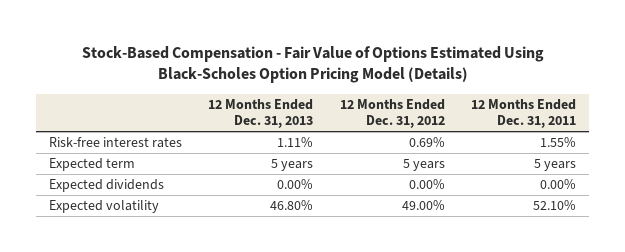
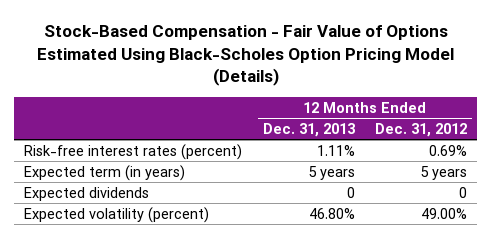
- | 12 Months Ended Dec. 31, 2013 | 12 Months Ended Dec. 31, 2012 | 12 Months Ended Dec. 31, 2011
+ | 12 Months Ended Dec. 31, 2013 | 12 Months Ended Dec. 31, 2012
- Risk-free interest rates | 1.11% | 0.69% | 1.55%
- Expected term | 5 years | 5 years | 5 years
- Expected dividends | 0.00% | 0.00% | 0.00%
- Expected volatility | 46.80% | 49.00% | 52.10%
+ Risk-free interest rates (percent) | 1.11% | 0.69%
+ Expected term (in years) | 5 years | 5 years
+ Expected dividends | 0 | 0
+ Expected volatility (percent) | 46.80% | 49.00%

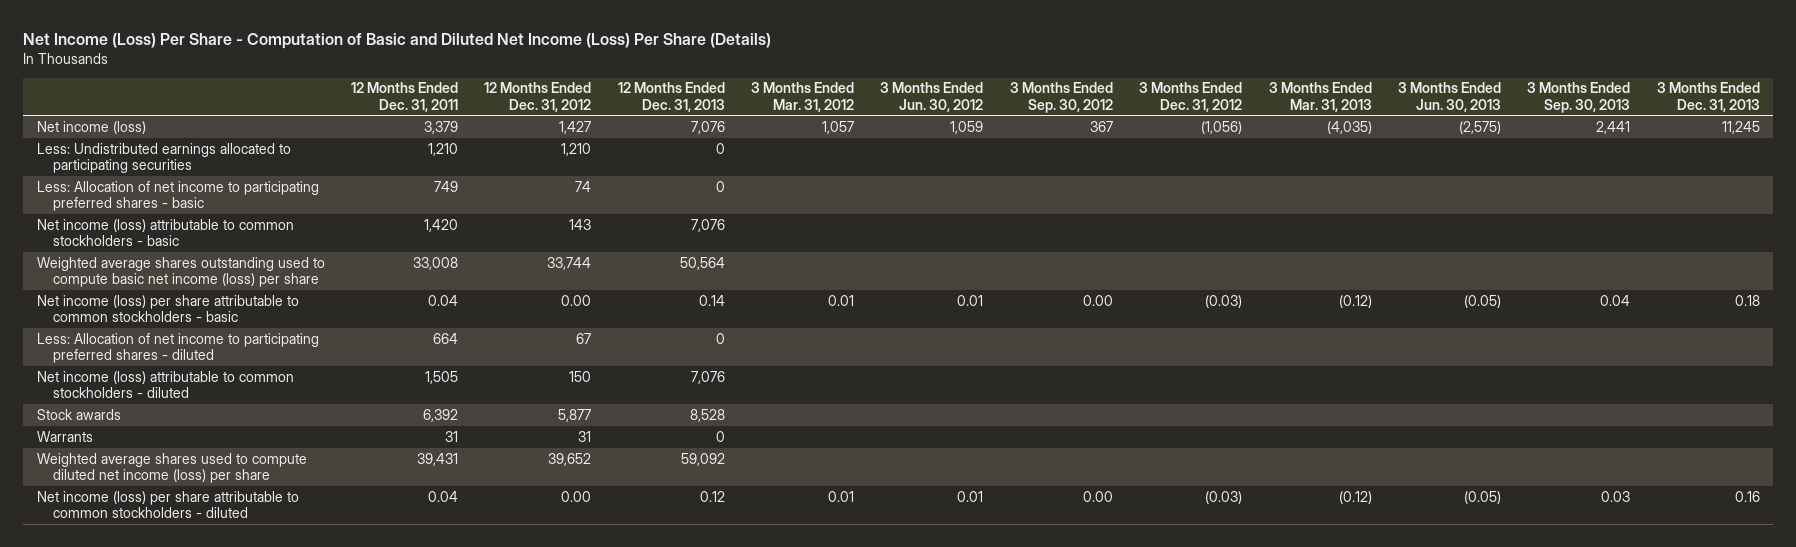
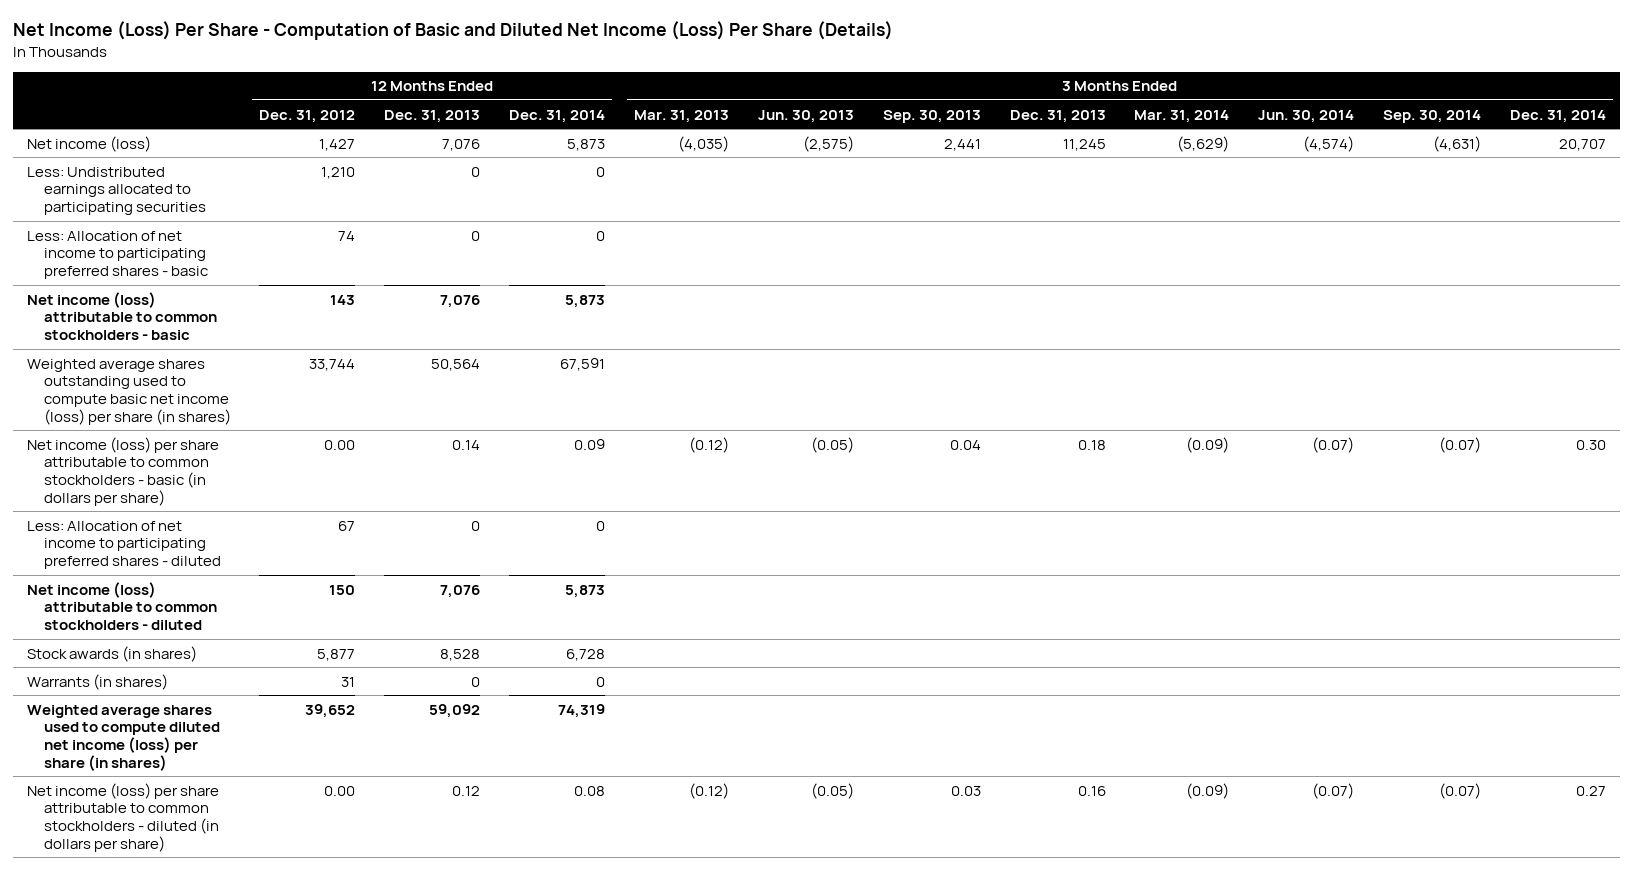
- | 12 Months Ended Dec. 31, 2011 | 12 Months Ended Dec. 31, 2012 | 12 Months Ended Dec. 31, 2013 | 3 Months Ended Mar. 31, 2012 | 3 Months Ended Jun. 30, 2012 | 3 Months Ended Sep. 30, 2012 | 3 Months Ended Dec. 31, 2012 | 3 Months Ended Mar. 31, 2013 | 3 Months Ended Jun. 30, 2013 | 3 Months Ended Sep. 30, 2013 | 3 Months Ended Dec. 31, 2013
+ | 12 Months Ended Dec. 31, 2012 | 12 Months Ended Dec. 31, 2013 | 12 Months Ended Dec. 31, 2014 | 3 Months Ended Mar. 31, 2013 | 3 Months Ended Jun. 30, 2013 | 3 Months Ended Sep. 30, 2013 | 3 Months Ended Dec. 31, 2013 | 3 Months Ended Mar. 31, 2014 | 3 Months Ended Jun. 30, 2014 | 3 Months Ended Sep. 30, 2014 | 3 Months Ended Dec. 31, 2014
- Weighted average shares outstanding used to compute basic net income (loss) per share | 33,008 | 33,744 | 50,564 | | | | | | | |
- Net income (loss) per share attributable to common stockholders - basic | 0.04 | 0.00 | 0.14 | 0.01 | 0.01 | 0.00 | (0.03) | (0.12) | (0.05) | 0.04 | 0.18
+ Weighted average shares outstanding used to compute basic net income (loss) per share (in shares) | 33,744 | 50,564 | 67,591 | | | | | | | |
+ Net income (loss) per share attributable to common stockholders - basic (in dollars per share) | 0.00 | 0.14 | 0.09 | (0.12) | (0.05) | 0.04 | 0.18 | (0.09) | (0.07) | (0.07) | 0.30
- Stock awards | 6,392 | 5,877 | 8,528 | | | | | | | |
- Warrants | 31 | 31 | 0 | | | | | | | |
- Weighted average shares used to compute diluted net income (loss) per share | 39,431 | 39,652 | 59,092 | | | | | | | |
- Net income (loss) per share attributable to common stockholders - diluted | 0.04 | 0.00 | 0.12 | 0.01 | 0.01 | 0.00 | (0.03) | (0.12) | (0.05) | 0.03 | 0.16
+ Stock awards (in shares) | 5,877 | 8,528 | 6,728 | | | | | | | |
+ Warrants (in shares) | 31 | 0 | 0 | | | | | | | |
+ Weighted average shares used to compute diluted net income (loss) per share (in shares) | 39,652 | 59,092 | 74,319 | | | | | | | |
+ Net income (loss) per share attributable to common stockholders - diluted (in dollars per share) | 0.00 | 0.12 | 0.08 | (0.12) | (0.05) | 0.03 | 0.16 | (0.09) | (0.07) | (0.07) | 0.27

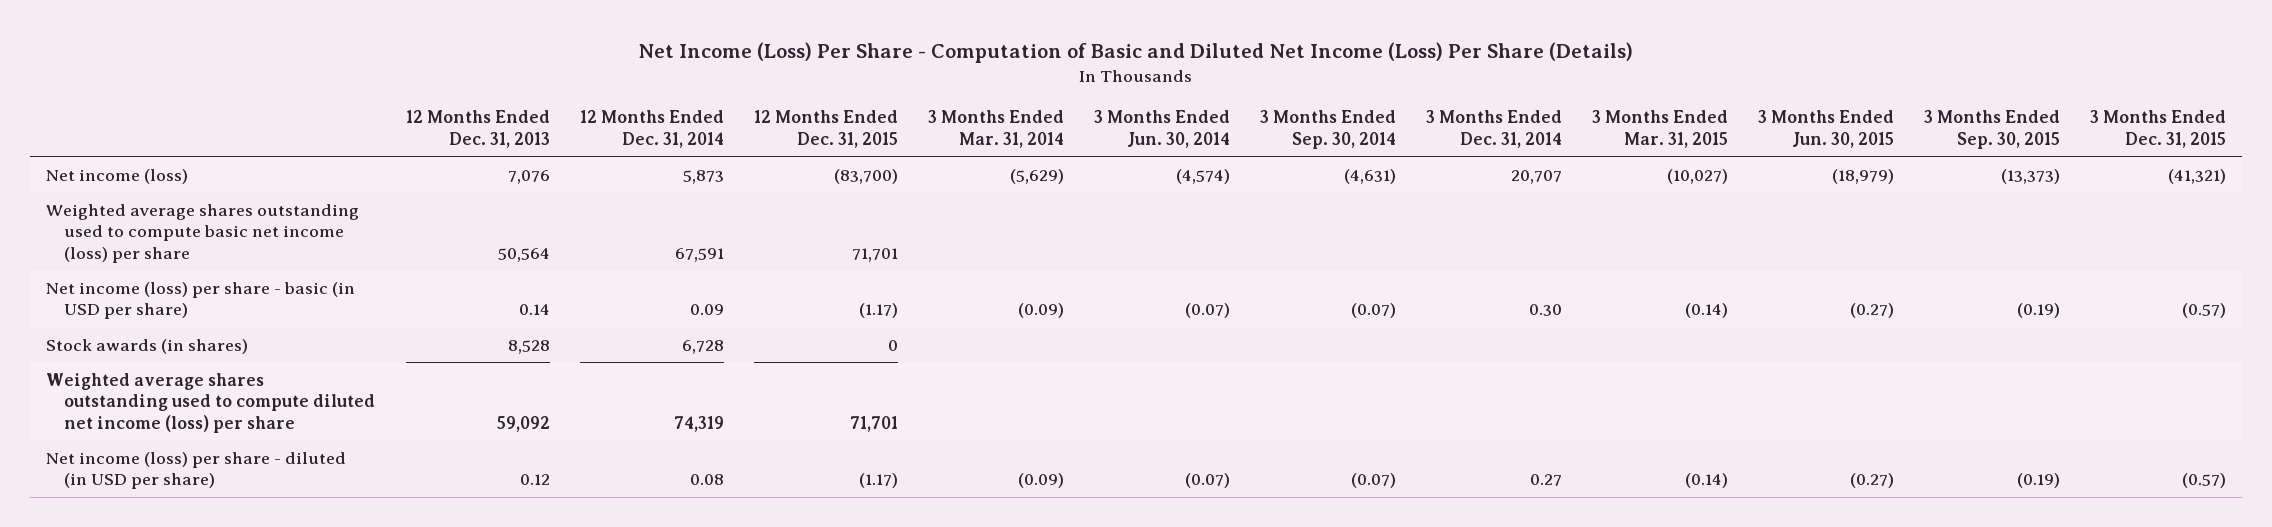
- | 12 Months Ended Dec. 31, 2012 | 12 Months Ended Dec. 31, 2013 | 12 Months Ended Dec. 31, 2014 | 3 Months Ended Mar. 31, 2013 | 3 Months Ended Jun. 30, 2013 | 3 Months Ended Sep. 30, 2013 | 3 Months Ended Dec. 31, 2013 | 3 Months Ended Mar. 31, 2014 | 3 Months Ended Jun. 30, 2014 | 3 Months Ended Sep. 30, 2014 | 3 Months Ended Dec. 31, 2014
+ | 12 Months Ended Dec. 31, 2013 | 12 Months Ended Dec. 31, 2014 | 12 Months Ended Dec. 31, 2015 | 3 Months Ended Mar. 31, 2014 | 3 Months Ended Jun. 30, 2014 | 3 Months Ended Sep. 30, 2014 | 3 Months Ended Dec. 31, 2014 | 3 Months Ended Mar. 31, 2015 | 3 Months Ended Jun. 30, 2015 | 3 Months Ended Sep. 30, 2015 | 3 Months Ended Dec. 31, 2015
- Less: Undistributed earnings allocated to participating securities | 1,210 | 0 | 0 | | | | | | | |
- Less: Allocation of net income to participating preferred shares - basic | 74 | 0 | 0 | | | | | | | |
- Net income (loss) attributable to common stockholders - basic | 143 | 7,076 | 5,873 | | | | | | | |
- Weighted average shares outstanding used to compute basic net income (loss) per share (in shares) | 33,744 | 50,564 | 67,591 | | | | | | | |
- Net income (loss) per share attributable to common stockholders - basic (in dollars per share) | 0.00 | 0.14 | 0.09 | (0.12) | (0.05) | 0.04 | 0.18 | (0.09) | (0.07) | (0.07) | 0.30
- Less: Allocation of net income to participating preferred shares - diluted | 67 | 0 | 0 | | | | | | | |
- Net income (loss) attributable to common stockholders - diluted | 150 | 7,076 | 5,873 | | | | | | | |
+ Weighted average shares outstanding used to compute basic net income (loss) per share | 50,564 | 67,591 | 71,701 | | | | | | | |
+ Net income (loss) per share - basic (in USD per share) | 0.14 | 0.09 | (1.17) | (0.09) | (0.07) | (0.07) | 0.30 | (0.14) | (0.27) | (0.19) | (0.57)
- Warrants (in shares) | 31 | 0 | 0 | | | | | | | |
- Weighted average shares used to compute diluted net income (loss) per share (in shares) | 39,652 | 59,092 | 74,319 | | | | | | | |
- Net income (loss) per share attributable to common stockholders - diluted (in dollars per share) | 0.00 | 0.12 | 0.08 | (0.12) | (0.05) | 0.03 | 0.16 | (0.09) | (0.07) | (0.07) | 0.27
+ Weighted average shares outstanding used to compute diluted net income (loss) per share | 59,092 | 74,319 | 71,701 | | | | | | | |
+ Net income (loss) per share - diluted (in USD per share) | 0.12 | 0.08 | (1.17) | (0.09) | (0.07) | (0.07) | 0.27 | (0.14) | (0.27) | (0.19) | (0.57)

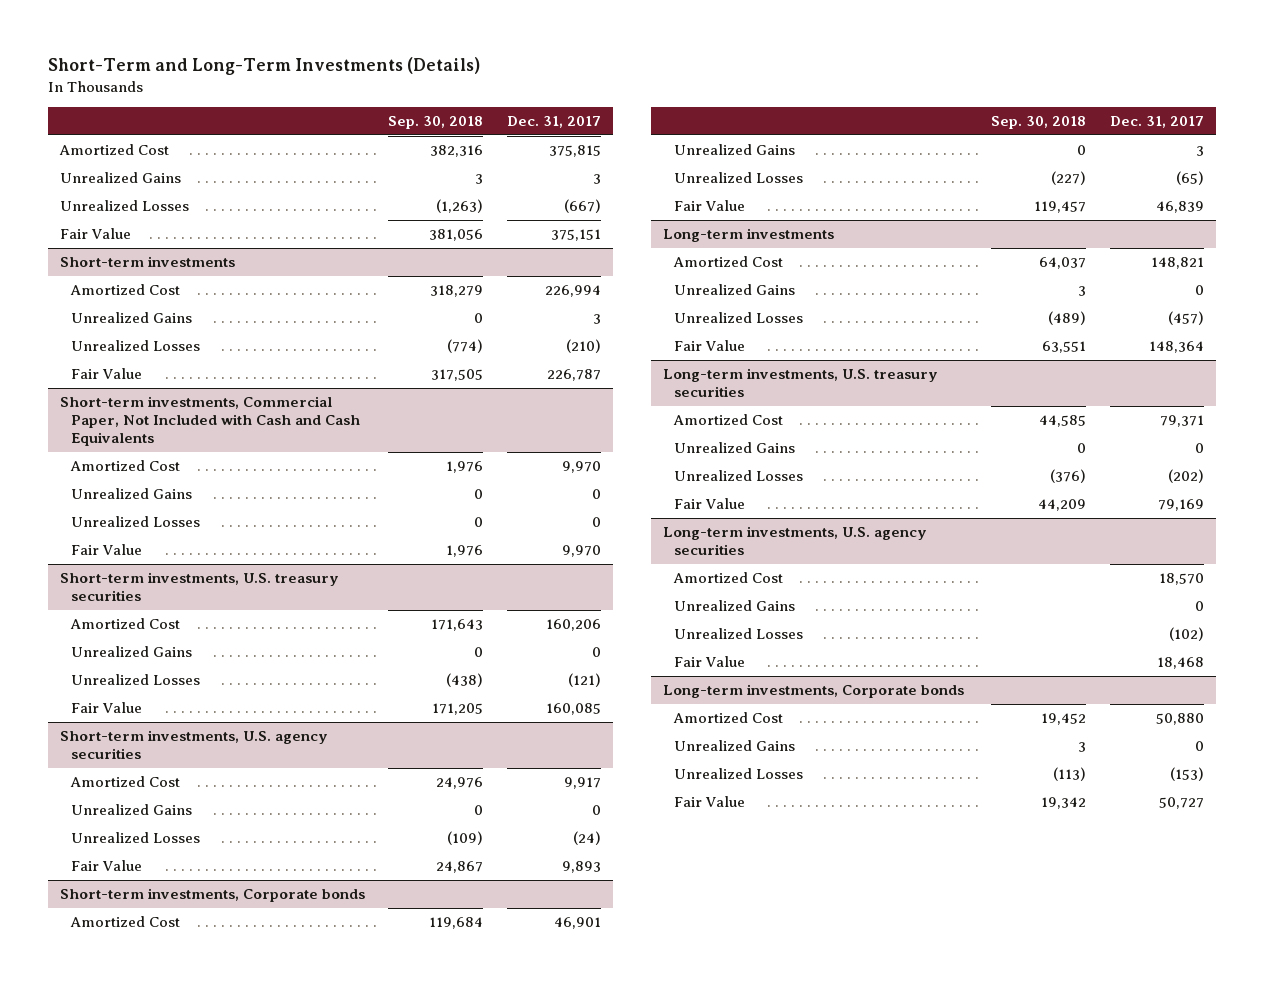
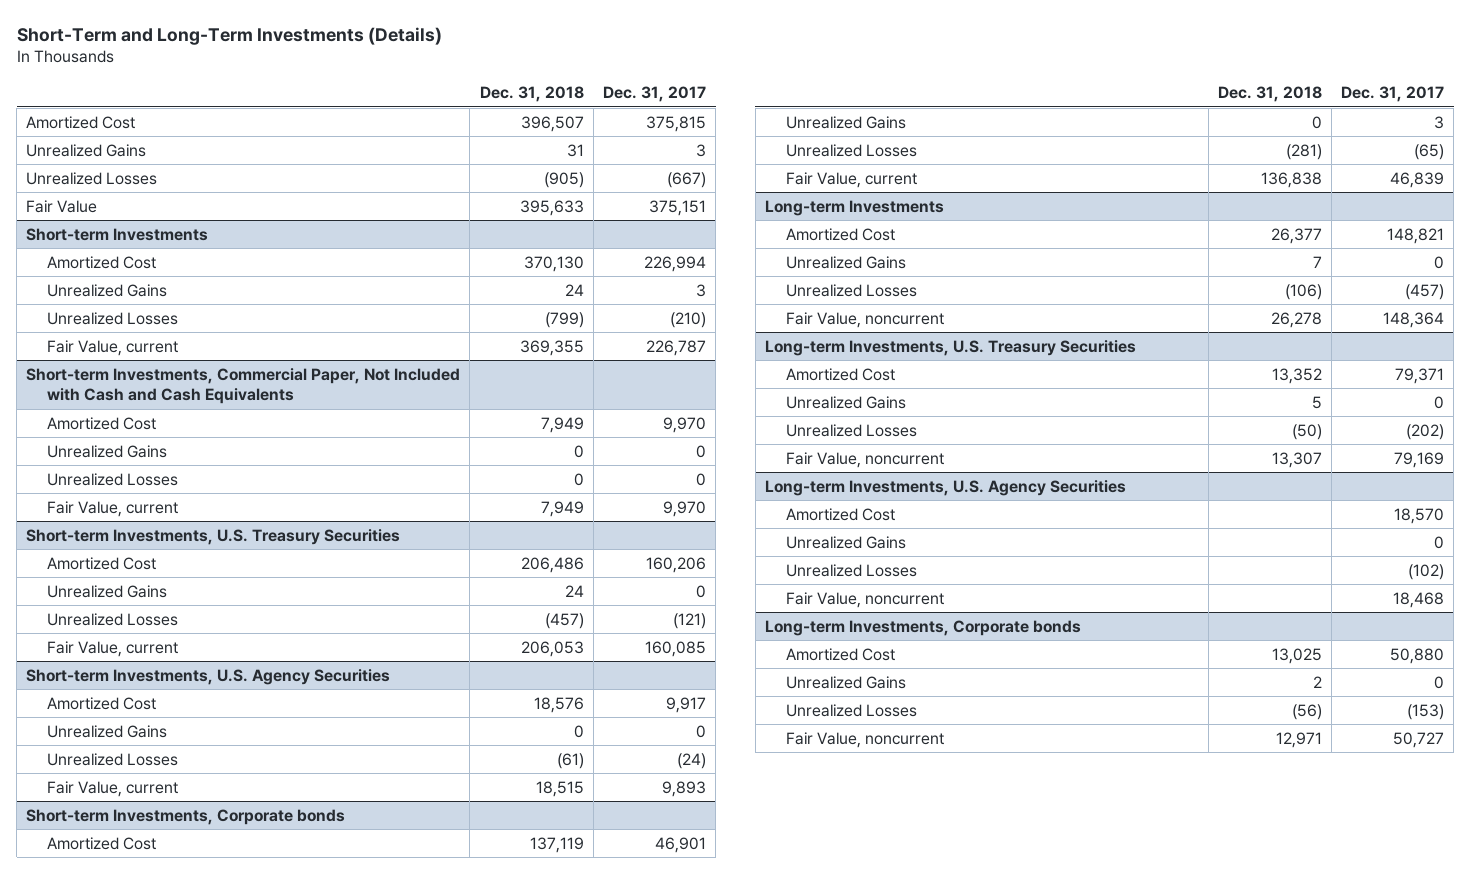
- | Sep. 30, 2018 | Dec. 31, 2017
+ | Dec. 31, 2018 | Dec. 31, 2017
- Short-term investments
+ Short-term Investments
- Fair Value | 317,505 | 226,787
- Short-term investments, Commercial Paper, Not Included with Cash and Cash Equivalents
+ Fair Value, current | 369,355 | 226,787
+ Short-term Investments, Commercial Paper, Not Included with Cash and Cash Equivalents
- Fair Value | 1,976 | 9,970
- Short-term investments, U.S. treasury securities
+ Fair Value, current | 7,949 | 9,970
+ Short-term Investments, U.S. Treasury Securities
- Fair Value | 171,205 | 160,085
- Short-term investments, U.S. agency securities
+ Fair Value, current | 206,053 | 160,085
+ Short-term Investments, U.S. Agency Securities
- Fair Value | 24,867 | 9,893
- Short-term investments, Corporate bonds
+ Fair Value, current | 18,515 | 9,893
+ Short-term Investments, Corporate bonds
- Fair Value | 119,457 | 46,839
- Long-term investments
+ Fair Value, current | 136,838 | 46,839
+ Long-term Investments
- Fair Value | 63,551 | 148,364
- Long-term investments, U.S. treasury securities
+ Fair Value, noncurrent | 26,278 | 148,364
+ Long-term Investments, U.S. Treasury Securities
- Fair Value | 44,209 | 79,169
- Long-term investments, U.S. agency securities
+ Fair Value, noncurrent | 13,307 | 79,169
+ Long-term Investments, U.S. Agency Securities
- Fair Value | | 18,468
- Long-term investments, Corporate bonds
+ Fair Value, noncurrent | | 18,468
+ Long-term Investments, Corporate bonds
- Fair Value | 19,342 | 50,727
+ Fair Value, noncurrent | 12,971 | 50,727

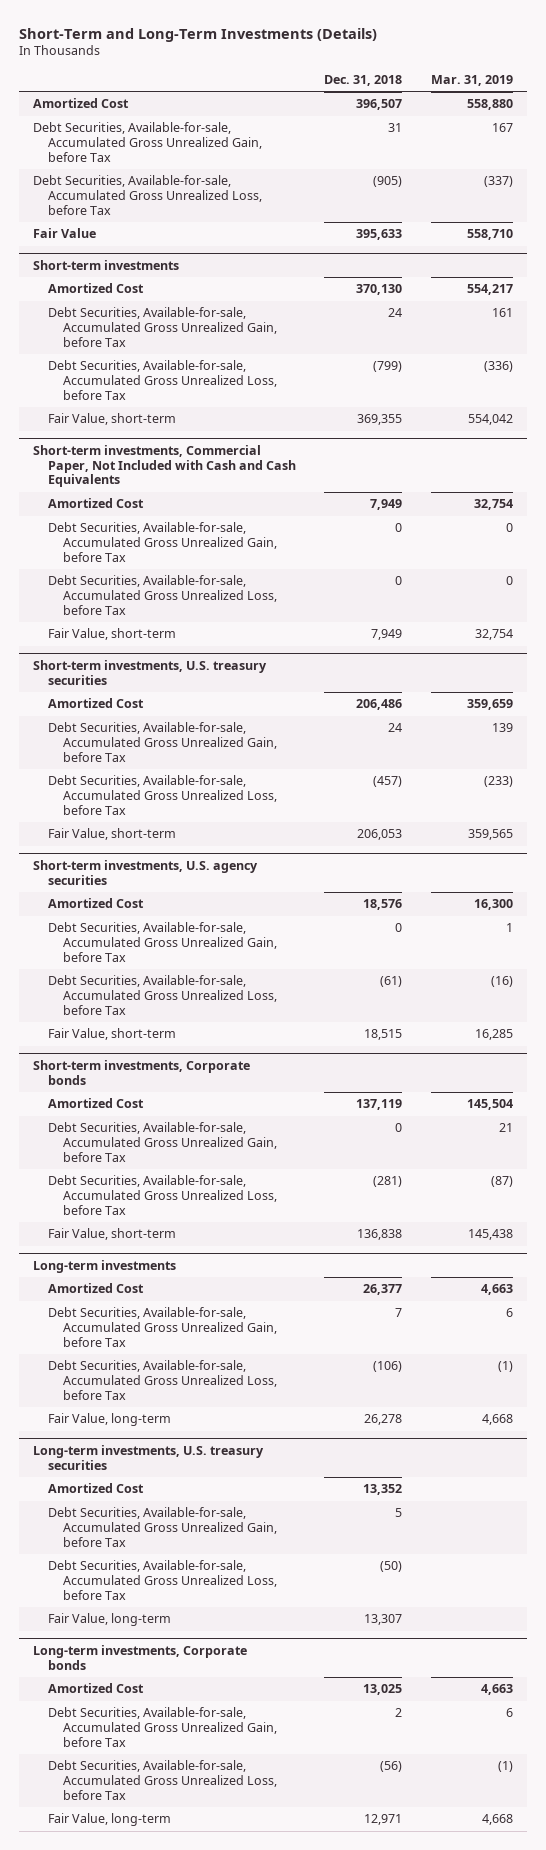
- | Dec. 31, 2018 | Dec. 31, 2017
+ | Dec. 31, 2018 | Mar. 31, 2019
- Unrealized Gains | 31 | 3
- Unrealized Losses | (905) | (667)
+ Debt Securities, Available-for-sale, Accumulated Gross Unrealized Gain, before Tax | 31 | 167
+ Debt Securities, Available-for-sale, Accumulated Gross Unrealized Loss, before Tax | (905) | (337)
- Short-term Investments
+ Short-term investments
- Unrealized Gains | 24 | 3
- Unrealized Losses | (799) | (210)
- Fair Value, current | 369,355 | 226,787
- Short-term Investments, Commercial Paper, Not Included with Cash and Cash Equivalents
+ Debt Securities, Available-for-sale, Accumulated Gross Unrealized Gain, before Tax | 24 | 161
+ Debt Securities, Available-for-sale, Accumulated Gross Unrealized Loss, before Tax | (799) | (336)
+ Fair Value, short-term | 369,355 | 554,042
+ Short-term investments, Commercial Paper, Not Included with Cash and Cash Equivalents
- Unrealized Gains | 0 | 0
- Unrealized Losses | 0 | 0
- Fair Value, current | 7,949 | 9,970
- Short-term Investments, U.S. Treasury Securities
+ Debt Securities, Available-for-sale, Accumulated Gross Unrealized Gain, before Tax | 0 | 0
+ Debt Securities, Available-for-sale, Accumulated Gross Unrealized Loss, before Tax | 0 | 0
+ Fair Value, short-term | 7,949 | 32,754
+ Short-term investments, U.S. treasury securities
- Unrealized Gains | 24 | 0
- Unrealized Losses | (457) | (121)
- Fair Value, current | 206,053 | 160,085
- Short-term Investments, U.S. Agency Securities
+ Debt Securities, Available-for-sale, Accumulated Gross Unrealized Gain, before Tax | 24 | 139
+ Debt Securities, Available-for-sale, Accumulated Gross Unrealized Loss, before Tax | (457) | (233)
+ Fair Value, short-term | 206,053 | 359,565
+ Short-term investments, U.S. agency securities
- Unrealized Gains | 0 | 0
- Unrealized Losses | (61) | (24)
- Fair Value, current | 18,515 | 9,893
- Short-term Investments, Corporate bonds
+ Debt Securities, Available-for-sale, Accumulated Gross Unrealized Gain, before Tax | 0 | 1
+ Debt Securities, Available-for-sale, Accumulated Gross Unrealized Loss, before Tax | (61) | (16)
+ Fair Value, short-term | 18,515 | 16,285
+ Short-term investments, Corporate bonds
- Unrealized Gains | 0 | 3
- Unrealized Losses | (281) | (65)
- Fair Value, current | 136,838 | 46,839
- Long-term Investments
+ Debt Securities, Available-for-sale, Accumulated Gross Unrealized Gain, before Tax | 0 | 21
+ Debt Securities, Available-for-sale, Accumulated Gross Unrealized Loss, before Tax | (281) | (87)
+ Fair Value, short-term | 136,838 | 145,438
+ Long-term investments
- Unrealized Gains | 7 | 0
- Unrealized Losses | (106) | (457)
- Fair Value, noncurrent | 26,278 | 148,364
- Long-term Investments, U.S. Treasury Securities
+ Debt Securities, Available-for-sale, Accumulated Gross Unrealized Gain, before Tax | 7 | 6
+ Debt Securities, Available-for-sale, Accumulated Gross Unrealized Loss, before Tax | (106) | (1)
+ Fair Value, long-term | 26,278 | 4,668
+ Long-term investments, U.S. treasury securities
- Unrealized Gains | 5 | 0
- Unrealized Losses | (50) | (202)
- Fair Value, noncurrent | 13,307 | 79,169
- Long-term Investments, U.S. Agency Securities
- Amortized Cost | | 18,570
- Unrealized Gains | | 0
- Unrealized Losses | | (102)
- Fair Value, noncurrent | | 18,468
- Long-term Investments, Corporate bonds
+ Debt Securities, Available-for-sale, Accumulated Gross Unrealized Gain, before Tax | 5 |
+ Debt Securities, Available-for-sale, Accumulated Gross Unrealized Loss, before Tax | (50) |
+ Fair Value, long-term | 13,307 |
+ Long-term investments, Corporate bonds
- Unrealized Gains | 2 | 0
- Unrealized Losses | (56) | (153)
- Fair Value, noncurrent | 12,971 | 50,727
+ Debt Securities, Available-for-sale, Accumulated Gross Unrealized Gain, before Tax | 2 | 6
+ Debt Securities, Available-for-sale, Accumulated Gross Unrealized Loss, before Tax | (56) | (1)
+ Fair Value, long-term | 12,971 | 4,668

